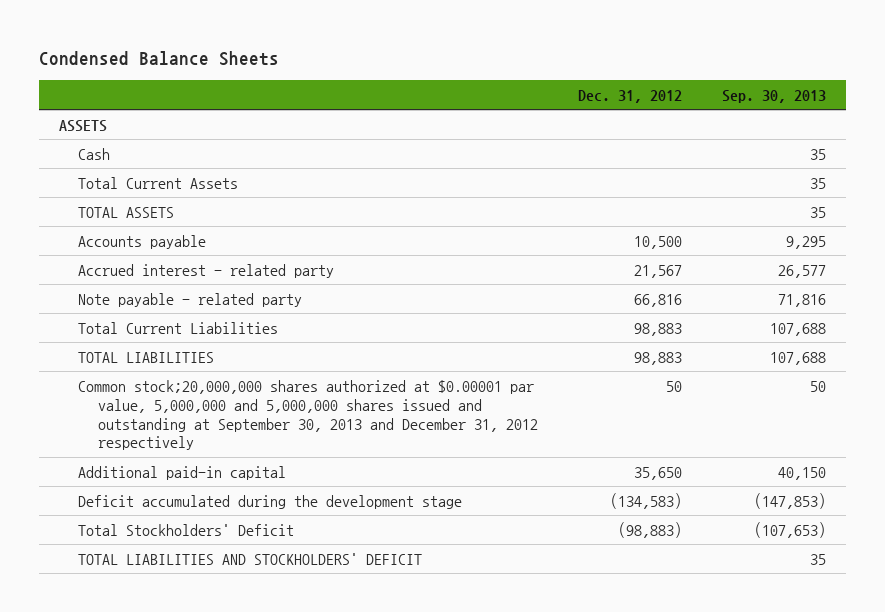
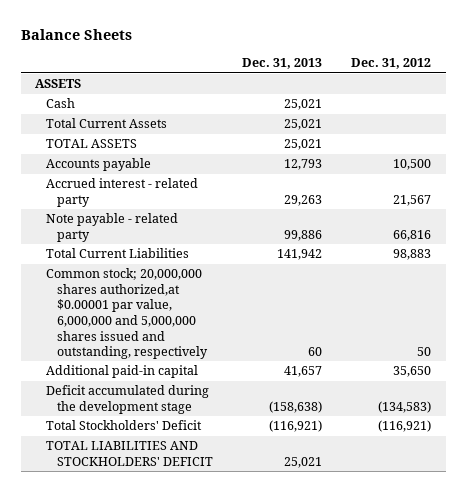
- Condensed Balance Sheets
+ Balance Sheets
- | Dec. 31, 2012 | Sep. 30, 2013
+ | Dec. 31, 2013 | Dec. 31, 2012
- TOTAL LIABILITIES | 98,883 | 107,688
- Common stock;20,000,000 shares authorized at $0.00001 par value, 5,000,000 and 5,000,000 shares issued and outstanding at September 30, 2013 and December 31, 2012 respectively | 50 | 50
+ Common stock; 20,000,000 shares authorized,at $0.00001 par value, 6,000,000 and 5,000,000 shares issued and outstanding, respectively | 60 | 50
- Total Stockholders' Deficit | (98,883) | (107,653)
+ Total Stockholders' Deficit | (116,921) | (116,921)

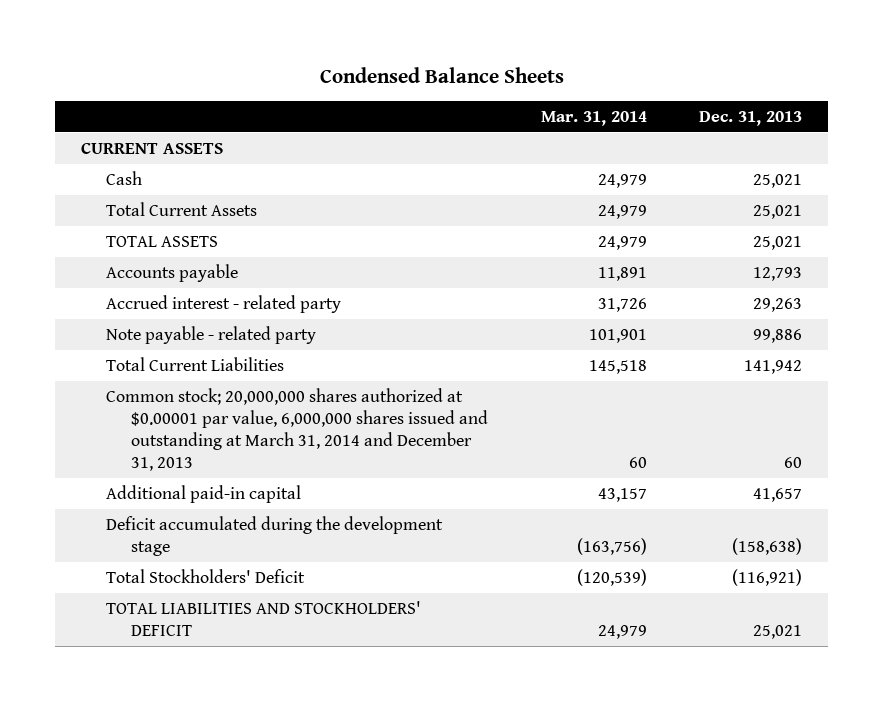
- Balance Sheets
+ Condensed Balance Sheets
- | Dec. 31, 2013 | Dec. 31, 2012
+ | Mar. 31, 2014 | Dec. 31, 2013
- ASSETS
+ CURRENT ASSETS
- Common stock; 20,000,000 shares authorized,at $0.00001 par value, 6,000,000 and 5,000,000 shares issued and outstanding, respectively | 60 | 50
+ Common stock; 20,000,000 shares authorized at $0.00001 par value, 6,000,000 shares issued and outstanding at March 31, 2014 and December 31, 2013 | 60 | 60

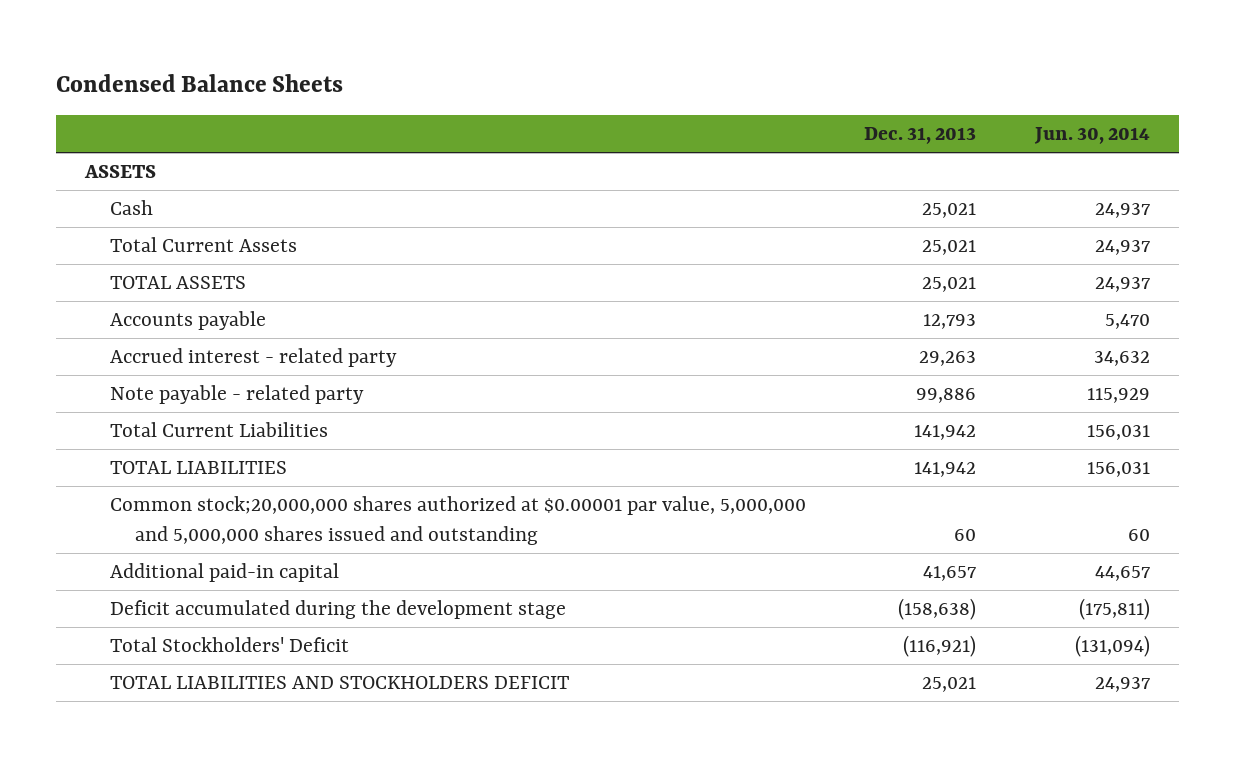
- | Mar. 31, 2014 | Dec. 31, 2013
+ | Dec. 31, 2013 | Jun. 30, 2014
- CURRENT ASSETS
+ ASSETS
- Common stock; 20,000,000 shares authorized at $0.00001 par value, 6,000,000 shares issued and outstanding at March 31, 2014 and December 31, 2013 | 60 | 60
+ TOTAL LIABILITIES | 141,942 | 156,031
+ Common stock;20,000,000 shares authorized at $0.00001 par value, 5,000,000 and 5,000,000 shares issued and outstanding | 60 | 60
- TOTAL LIABILITIES AND STOCKHOLDERS' DEFICIT | 24,979 | 25,021
+ TOTAL LIABILITIES AND STOCKHOLDERS DEFICIT | 25,021 | 24,937

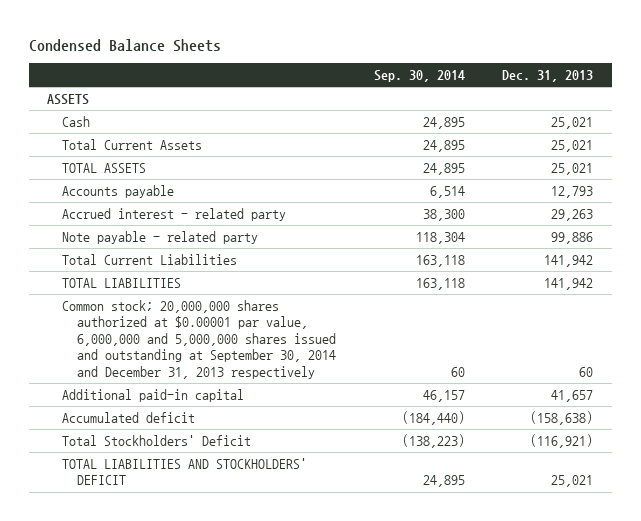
- | Dec. 31, 2013 | Jun. 30, 2014
+ | Sep. 30, 2014 | Dec. 31, 2013
- Common stock;20,000,000 shares authorized at $0.00001 par value, 5,000,000 and 5,000,000 shares issued and outstanding | 60 | 60
+ Common stock; 20,000,000 shares authorized at $0.00001 par value, 6,000,000 and 5,000,000 shares issued and outstanding at September 30, 2014 and December 31, 2013 respectively | 60 | 60
- Deficit accumulated during the development stage | (158,638) | (175,811)
+ Accumulated deficit | (184,440) | (158,638)
- TOTAL LIABILITIES AND STOCKHOLDERS DEFICIT | 25,021 | 24,937
+ TOTAL LIABILITIES AND STOCKHOLDERS' DEFICIT | 24,895 | 25,021

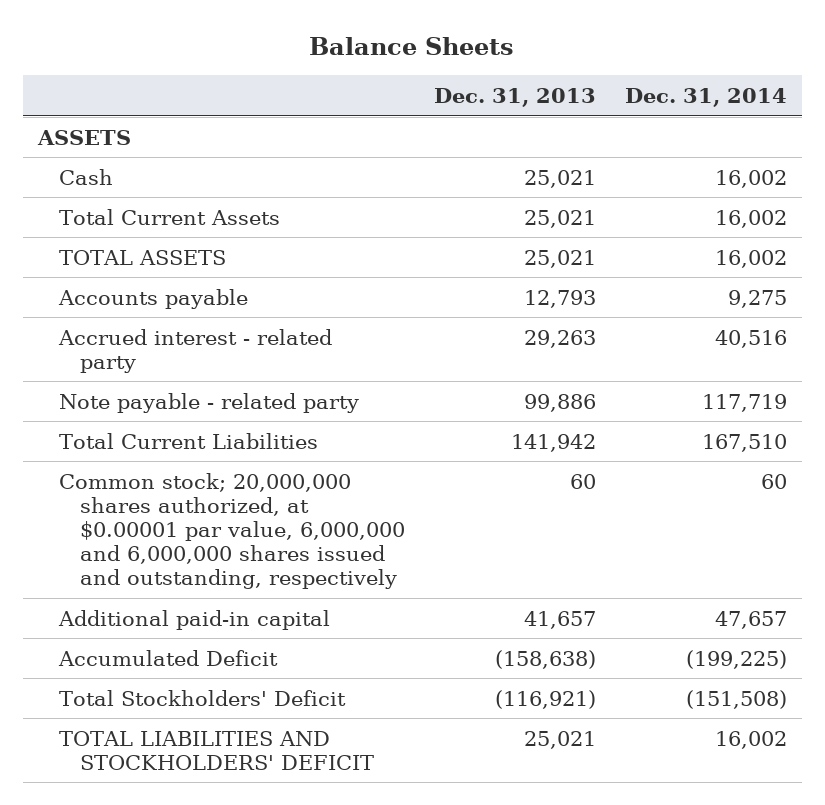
- Condensed Balance Sheets
+ Balance Sheets
- | Sep. 30, 2014 | Dec. 31, 2013
+ | Dec. 31, 2013 | Dec. 31, 2014
- TOTAL LIABILITIES | 163,118 | 141,942
- Common stock; 20,000,000 shares authorized at $0.00001 par value, 6,000,000 and 5,000,000 shares issued and outstanding at September 30, 2014 and December 31, 2013 respectively | 60 | 60
+ Common stock; 20,000,000 shares authorized, at $0.00001 par value, 6,000,000 and 6,000,000 shares issued and outstanding, respectively | 60 | 60
- Accumulated deficit | (184,440) | (158,638)
+ Accumulated Deficit | (158,638) | (199,225)

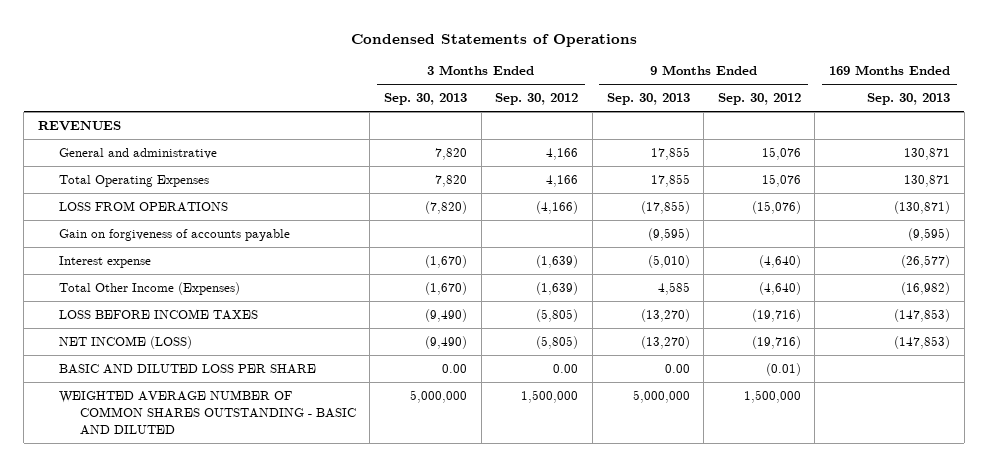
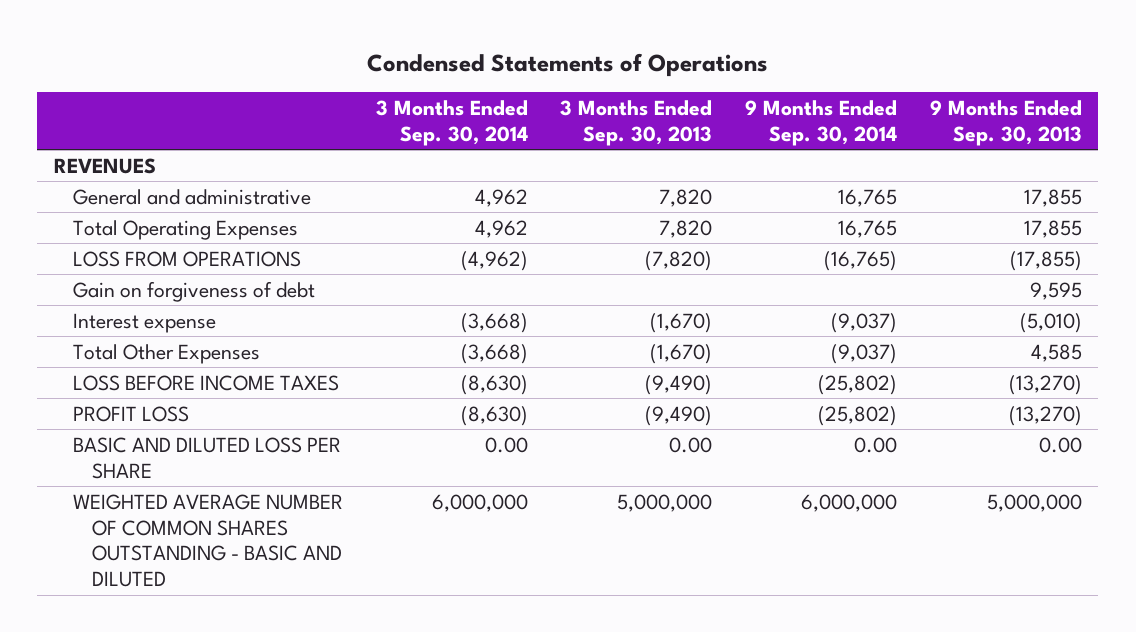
- | 3 Months Ended Sep. 30, 2013 | 3 Months Ended Sep. 30, 2012 | 9 Months Ended Sep. 30, 2013 | 9 Months Ended Sep. 30, 2012 | 169 Months Ended Sep. 30, 2013
+ | 3 Months Ended Sep. 30, 2014 | 3 Months Ended Sep. 30, 2013 | 9 Months Ended Sep. 30, 2014 | 9 Months Ended Sep. 30, 2013
- Gain on forgiveness of accounts payable | | | (9,595) | | (9,595)
+ Gain on forgiveness of debt | | | | 9,595
- Total Other Income (Expenses) | (1,670) | (1,639) | 4,585 | (4,640) | (16,982)
+ Total Other Expenses | (3,668) | (1,670) | (9,037) | 4,585
- NET INCOME (LOSS) | (9,490) | (5,805) | (13,270) | (19,716) | (147,853)
+ PROFIT LOSS | (8,630) | (9,490) | (25,802) | (13,270)

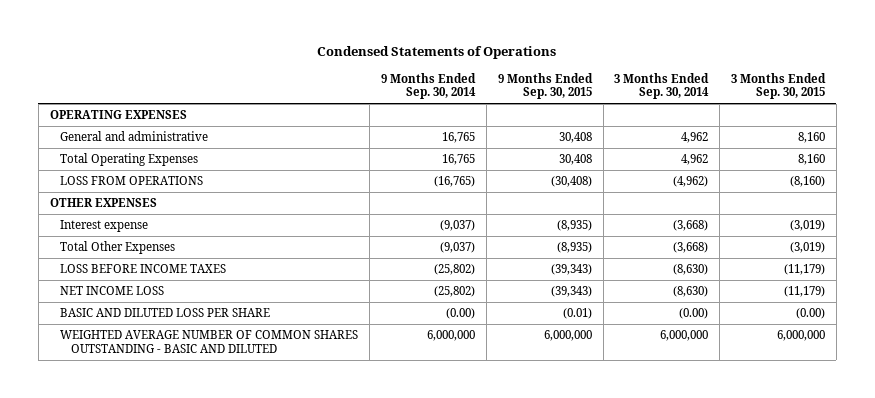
- | 3 Months Ended Sep. 30, 2014 | 3 Months Ended Sep. 30, 2013 | 9 Months Ended Sep. 30, 2014 | 9 Months Ended Sep. 30, 2013
+ | 9 Months Ended Sep. 30, 2014 | 9 Months Ended Sep. 30, 2015 | 3 Months Ended Sep. 30, 2014 | 3 Months Ended Sep. 30, 2015
- REVENUES
+ OPERATING EXPENSES
- Gain on forgiveness of debt | | | | 9,595
+ OTHER EXPENSES
- PROFIT LOSS | (8,630) | (9,490) | (25,802) | (13,270)
- BASIC AND DILUTED LOSS PER SHARE | 0.00 | 0.00 | 0.00 | 0.00
+ NET INCOME LOSS | (25,802) | (39,343) | (8,630) | (11,179)
+ BASIC AND DILUTED LOSS PER SHARE | (0.00) | (0.01) | (0.00) | (0.00)

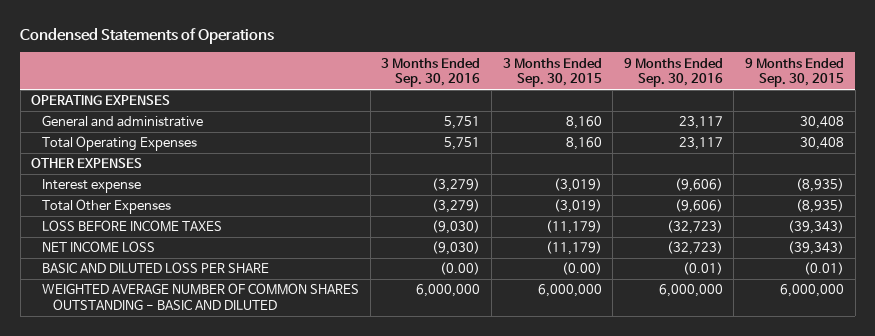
- | 9 Months Ended Sep. 30, 2014 | 9 Months Ended Sep. 30, 2015 | 3 Months Ended Sep. 30, 2014 | 3 Months Ended Sep. 30, 2015
+ | 3 Months Ended Sep. 30, 2016 | 3 Months Ended Sep. 30, 2015 | 9 Months Ended Sep. 30, 2016 | 9 Months Ended Sep. 30, 2015
- LOSS FROM OPERATIONS | (16,765) | (30,408) | (4,962) | (8,160)

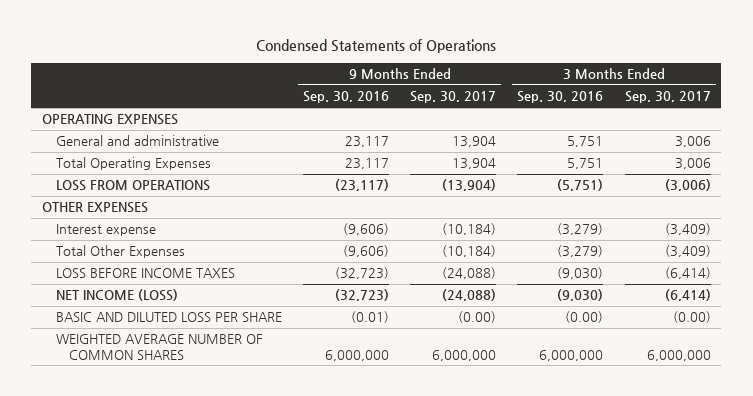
- | 3 Months Ended Sep. 30, 2016 | 3 Months Ended Sep. 30, 2015 | 9 Months Ended Sep. 30, 2016 | 9 Months Ended Sep. 30, 2015
+ | 9 Months Ended Sep. 30, 2016 | 9 Months Ended Sep. 30, 2017 | 3 Months Ended Sep. 30, 2016 | 3 Months Ended Sep. 30, 2017
+ LOSS FROM OPERATIONS | (23,117) | (13,904) | (5,751) | (3,006)
- NET INCOME LOSS | (9,030) | (11,179) | (32,723) | (39,343)
+ NET INCOME (LOSS) | (32,723) | (24,088) | (9,030) | (6,414)
- WEIGHTED AVERAGE NUMBER OF COMMON SHARES OUTSTANDING - BASIC AND DILUTED | 6,000,000 | 6,000,000 | 6,000,000 | 6,000,000
+ WEIGHTED AVERAGE NUMBER OF COMMON SHARES | 6,000,000 | 6,000,000 | 6,000,000 | 6,000,000

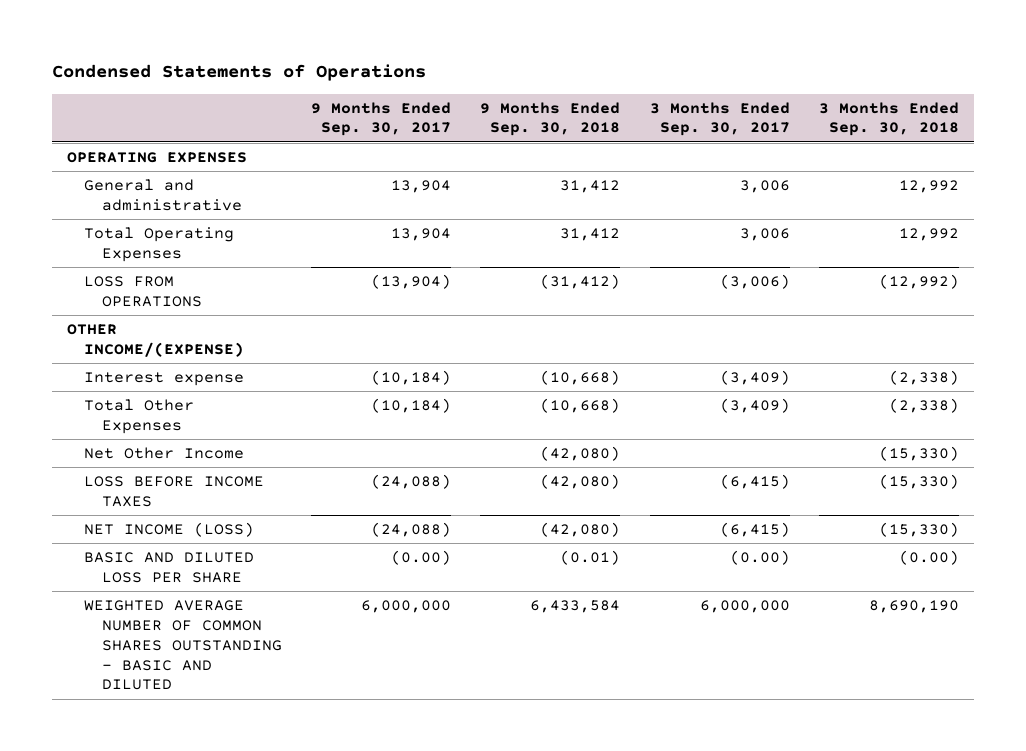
- | 9 Months Ended Sep. 30, 2016 | 9 Months Ended Sep. 30, 2017 | 3 Months Ended Sep. 30, 2016 | 3 Months Ended Sep. 30, 2017
+ | 9 Months Ended Sep. 30, 2017 | 9 Months Ended Sep. 30, 2018 | 3 Months Ended Sep. 30, 2017 | 3 Months Ended Sep. 30, 2018
- OTHER EXPENSES
+ OTHER INCOME/(EXPENSE)
- LOSS BEFORE INCOME TAXES | (32,723) | (24,088) | (9,030) | (6,414)
- NET INCOME (LOSS) | (32,723) | (24,088) | (9,030) | (6,414)
+ Net Other Income | | (42,080) | | (15,330)
+ LOSS BEFORE INCOME TAXES | (24,088) | (42,080) | (6,415) | (15,330)
+ NET INCOME (LOSS) | (24,088) | (42,080) | (6,415) | (15,330)
- WEIGHTED AVERAGE NUMBER OF COMMON SHARES | 6,000,000 | 6,000,000 | 6,000,000 | 6,000,000
+ WEIGHTED AVERAGE NUMBER OF COMMON SHARES OUTSTANDING - BASIC AND DILUTED | 6,000,000 | 6,433,584 | 6,000,000 | 8,690,190

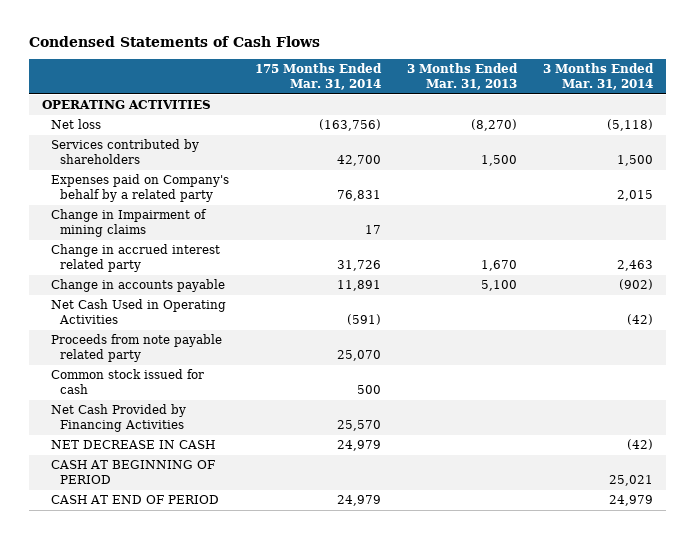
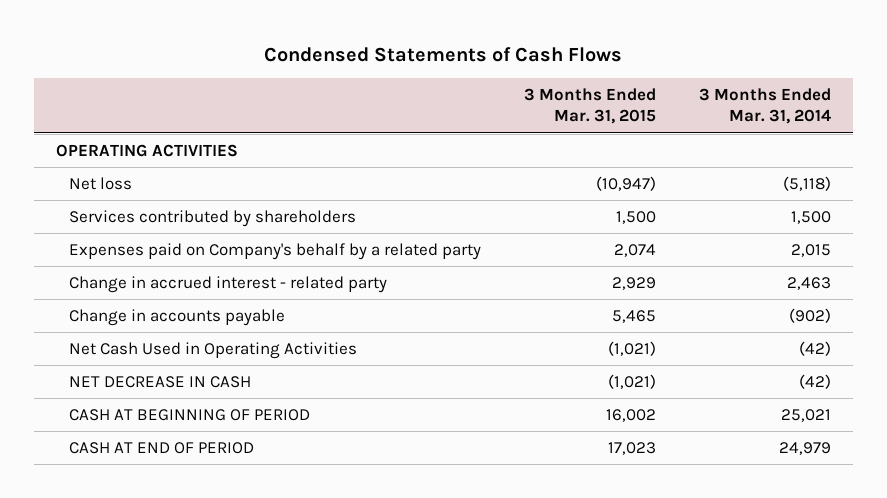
- | 175 Months Ended Mar. 31, 2014 | 3 Months Ended Mar. 31, 2013 | 3 Months Ended Mar. 31, 2014
+ | 3 Months Ended Mar. 31, 2015 | 3 Months Ended Mar. 31, 2014
- Change in Impairment of mining claims | 17 | |
- Change in accrued interest related party | 31,726 | 1,670 | 2,463
+ Change in accrued interest - related party | 2,929 | 2,463
- Proceeds from note payable related party | 25,070 | |
- Common stock issued for cash | 500 | |
- Net Cash Provided by Financing Activities | 25,570 | |

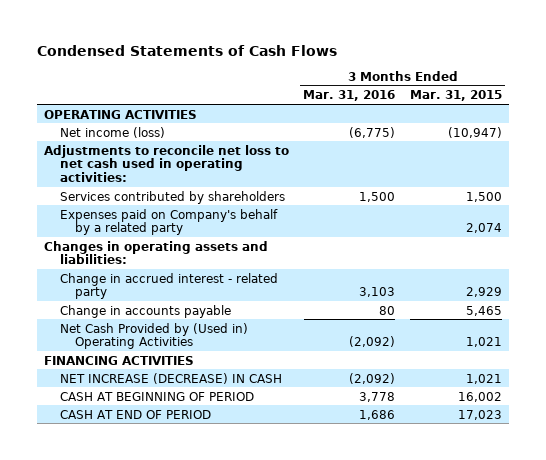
- | 3 Months Ended Mar. 31, 2015 | 3 Months Ended Mar. 31, 2014
+ | 3 Months Ended Mar. 31, 2016 | 3 Months Ended Mar. 31, 2015
- Net loss | (10,947) | (5,118)
+ Net income (loss) | (6,775) | (10,947)
+ Adjustments to reconcile net loss to net cash used in operating activities:
+ Changes in operating assets and liabilities:
- Net Cash Used in Operating Activities | (1,021) | (42)
- NET DECREASE IN CASH | (1,021) | (42)
+ Net Cash Provided by (Used in) Operating Activities | (2,092) | 1,021
+ FINANCING ACTIVITIES
+ NET INCREASE (DECREASE) IN CASH | (2,092) | 1,021

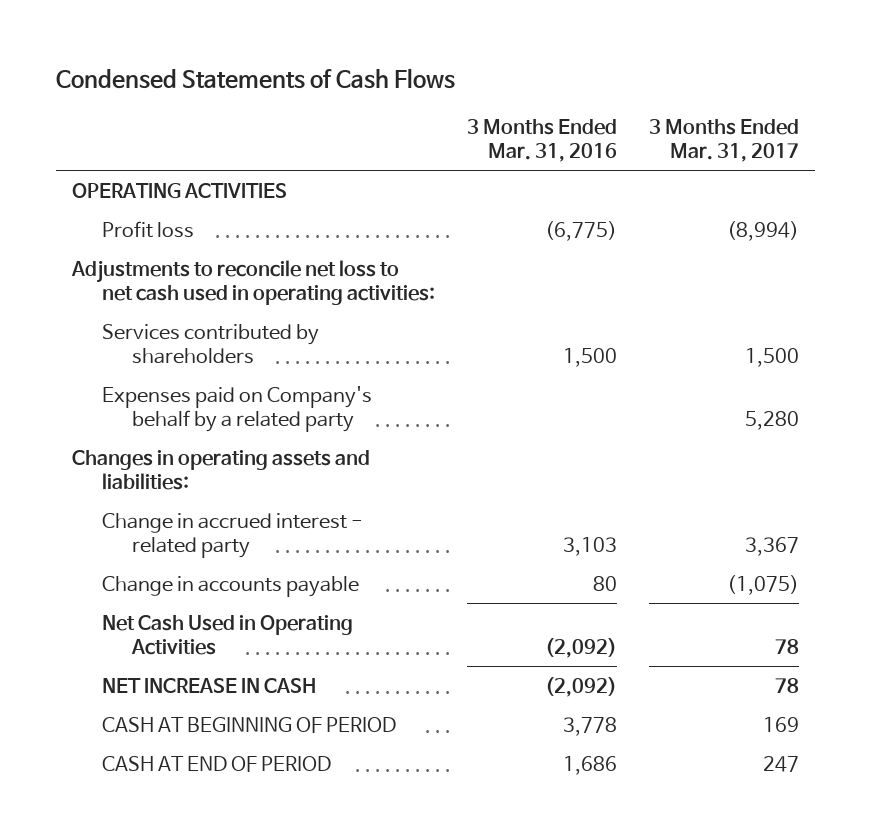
- | 3 Months Ended Mar. 31, 2016 | 3 Months Ended Mar. 31, 2015
+ | 3 Months Ended Mar. 31, 2016 | 3 Months Ended Mar. 31, 2017
- Net income (loss) | (6,775) | (10,947)
+ Profit loss | (6,775) | (8,994)
- Net Cash Provided by (Used in) Operating Activities | (2,092) | 1,021
- FINANCING ACTIVITIES
- NET INCREASE (DECREASE) IN CASH | (2,092) | 1,021
+ Net Cash Used in Operating Activities | (2,092) | 78
+ NET INCREASE IN CASH | (2,092) | 78

